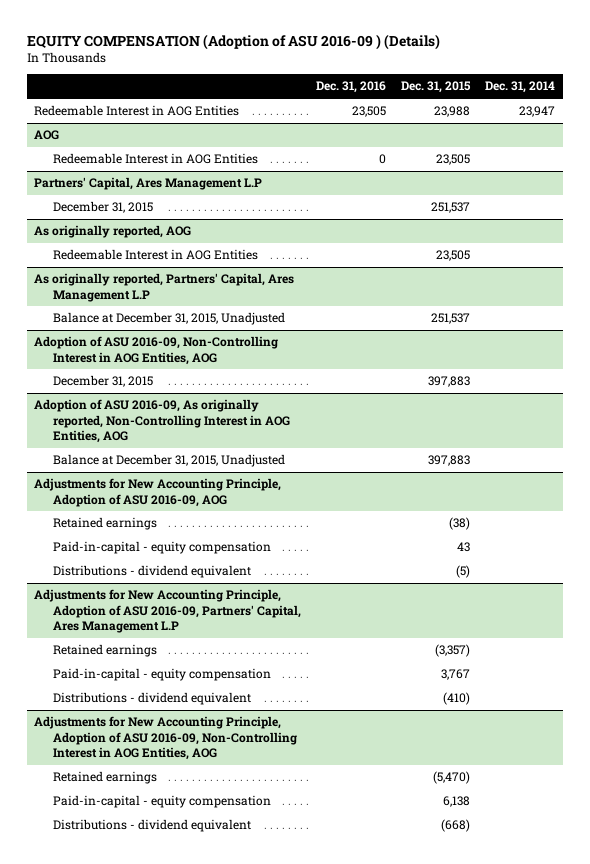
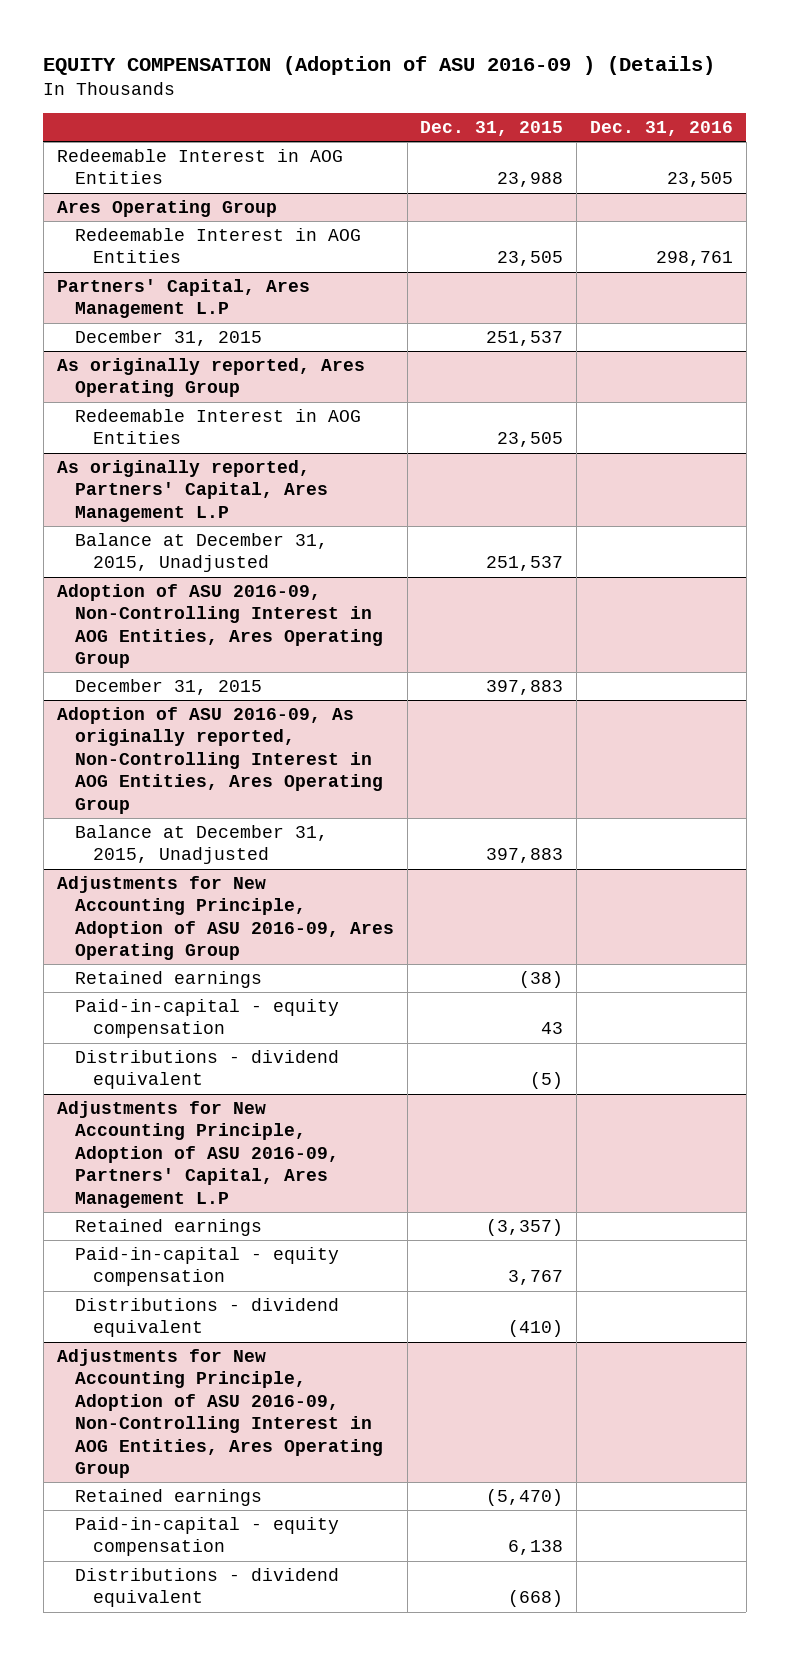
- | Dec. 31, 2016 | Dec. 31, 2015 | Dec. 31, 2014
+ | Dec. 31, 2015 | Dec. 31, 2016
- AOG
- Redeemable Interest in AOG Entities | 0 | 23,505 |
+ Ares Operating Group
+ Redeemable Interest in AOG Entities | 23,505 | 298,761
- As originally reported, AOG
+ As originally reported, Ares Operating Group
- Adoption of ASU 2016-09, Non-Controlling Interest in AOG Entities, AOG
+ Adoption of ASU 2016-09, Non-Controlling Interest in AOG Entities, Ares Operating Group
- Adoption of ASU 2016-09, As originally reported, Non-Controlling Interest in AOG Entities, AOG
+ Adoption of ASU 2016-09, As originally reported, Non-Controlling Interest in AOG Entities, Ares Operating Group
- Adjustments for New Accounting Principle, Adoption of ASU 2016-09, AOG
+ Adjustments for New Accounting Principle, Adoption of ASU 2016-09, Ares Operating Group
- Adjustments for New Accounting Principle, Adoption of ASU 2016-09, Non-Controlling Interest in AOG Entities, AOG
+ Adjustments for New Accounting Principle, Adoption of ASU 2016-09, Non-Controlling Interest in AOG Entities, Ares Operating Group

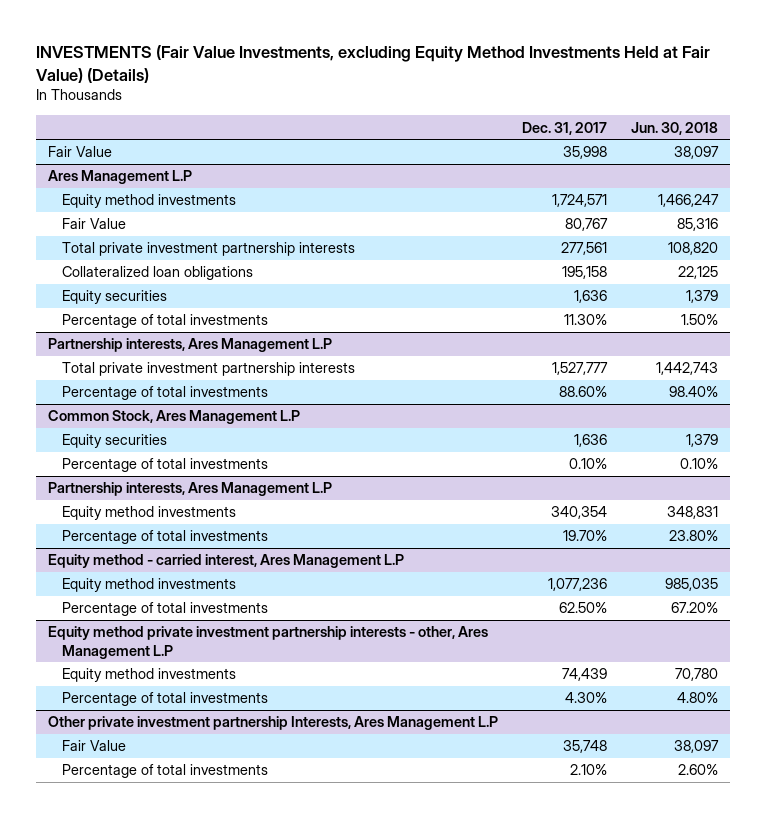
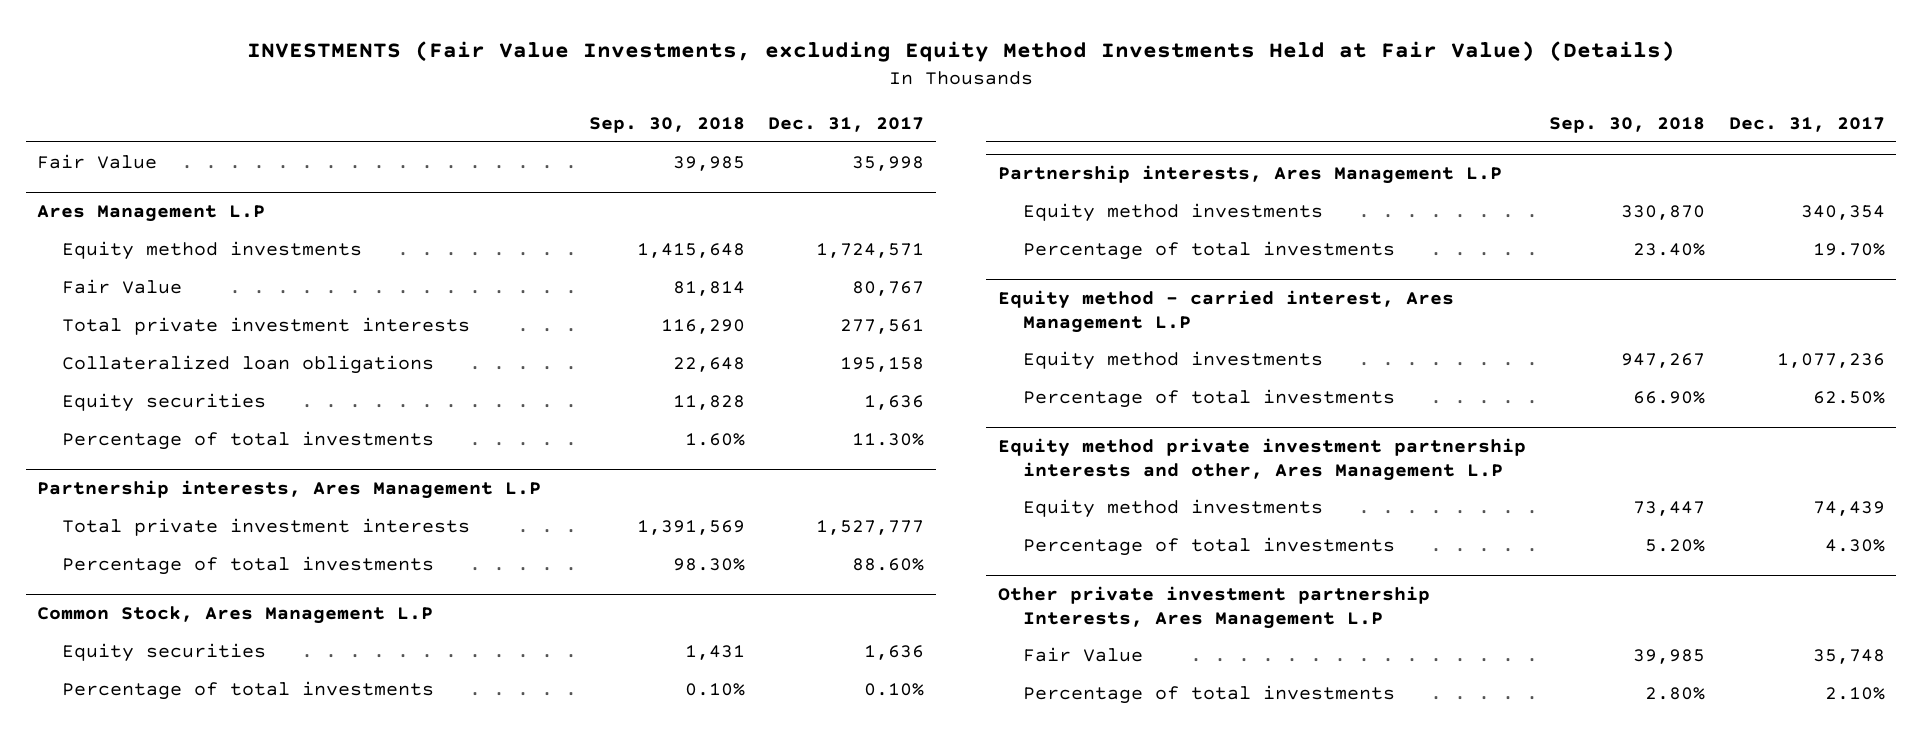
- | Dec. 31, 2017 | Jun. 30, 2018
+ | Sep. 30, 2018 | Dec. 31, 2017
@ Ares Management L.P
- Total private investment partnership interests | 277,561 | 108,820
+ Total private investment interests | 116,290 | 277,561
@ Partnership interests, Ares Management L.P
- Total private investment partnership interests | 1,527,777 | 1,442,743
+ Total private investment interests | 1,391,569 | 1,527,777
- Equity method private investment partnership interests - other, Ares Management L.P
+ Equity method private investment partnership interests and other, Ares Management L.P

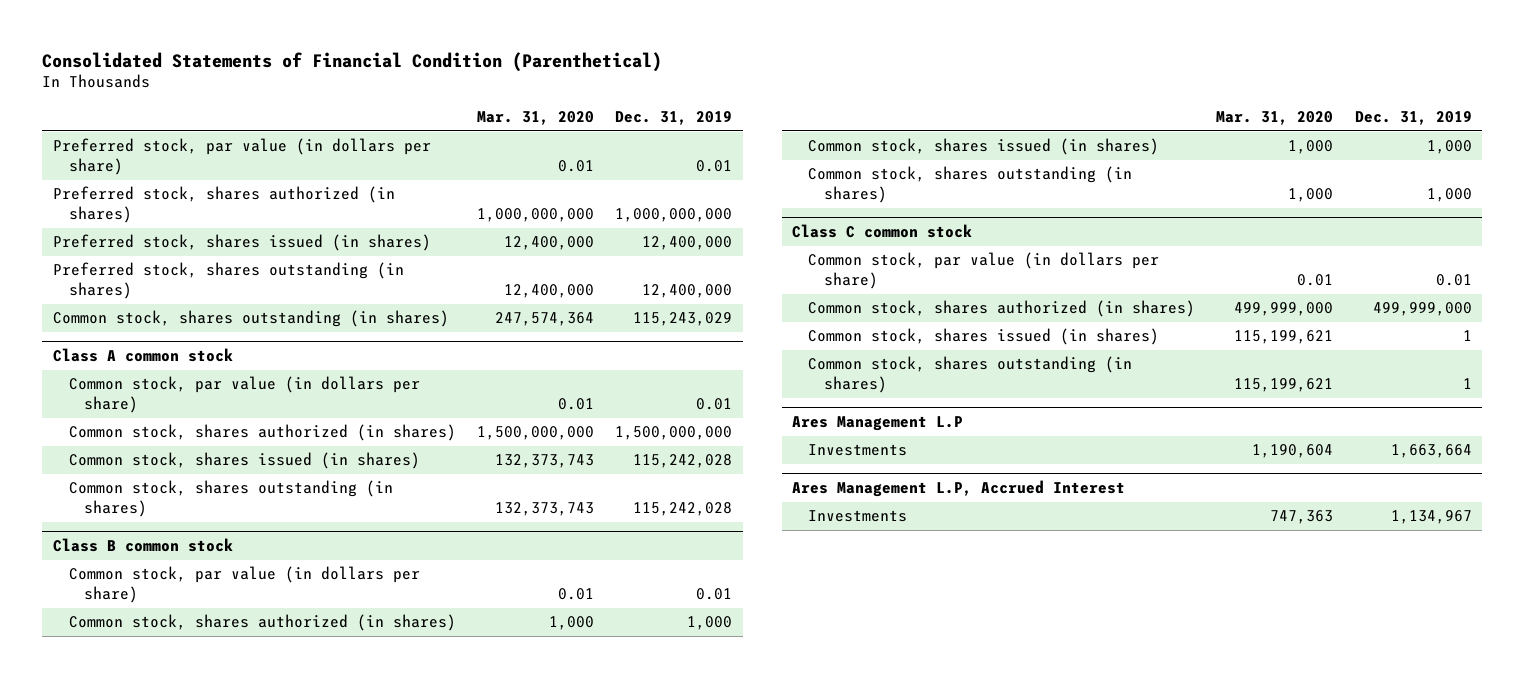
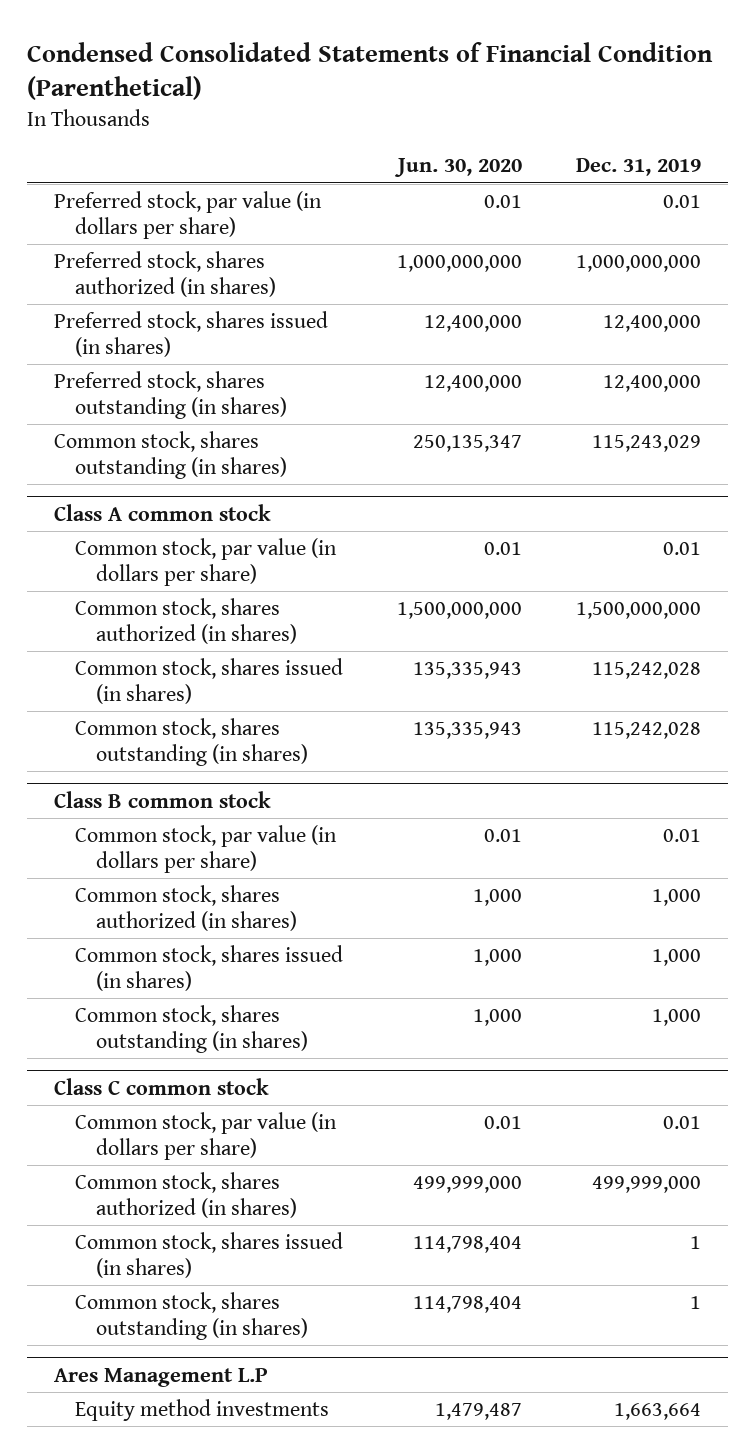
- Consolidated Statements of Financial Condition (Parenthetical)
+ Condensed Consolidated Statements of Financial Condition (Parenthetical)
- | Mar. 31, 2020 | Dec. 31, 2019
+ | Jun. 30, 2020 | Dec. 31, 2019
@ Ares Management L.P
- Investments | 1,190,604 | 1,663,664
- Ares Management L.P, Accrued Interest
- Investments | 747,363 | 1,134,967
@ Ares Management L.P
+ Equity method investments | 1,479,487 | 1,663,664

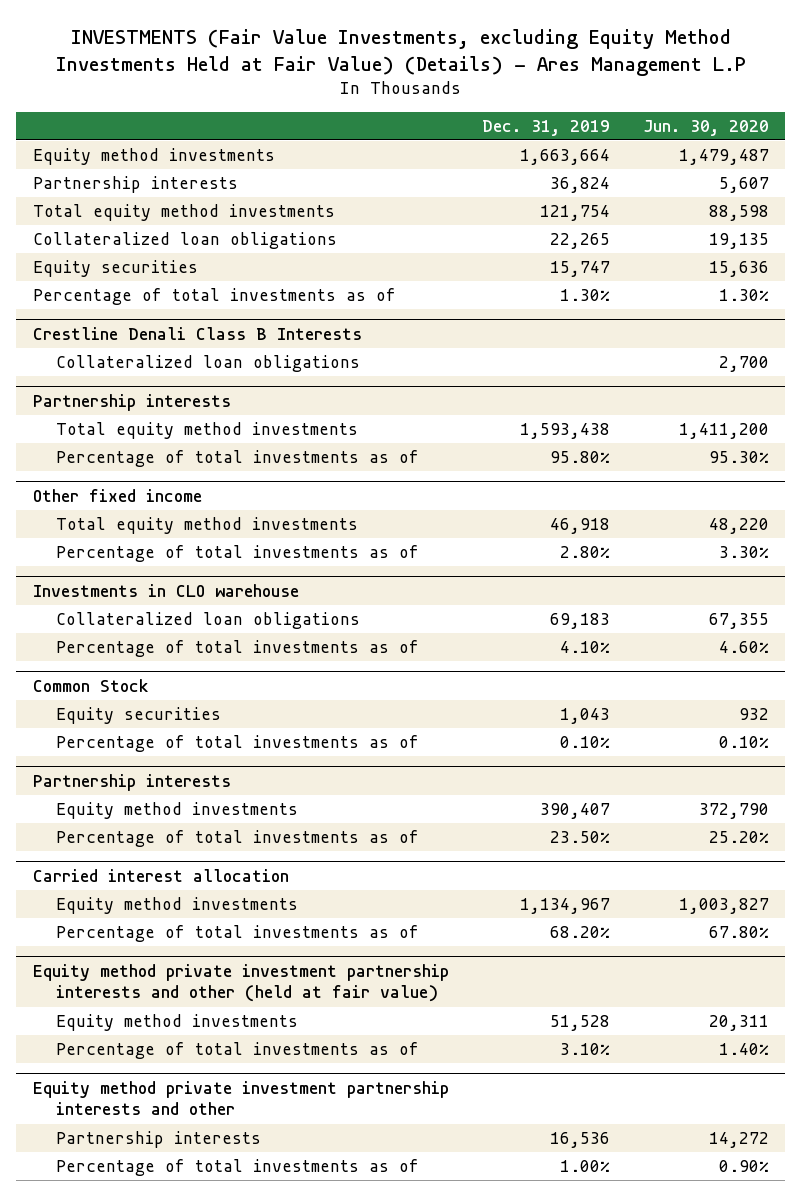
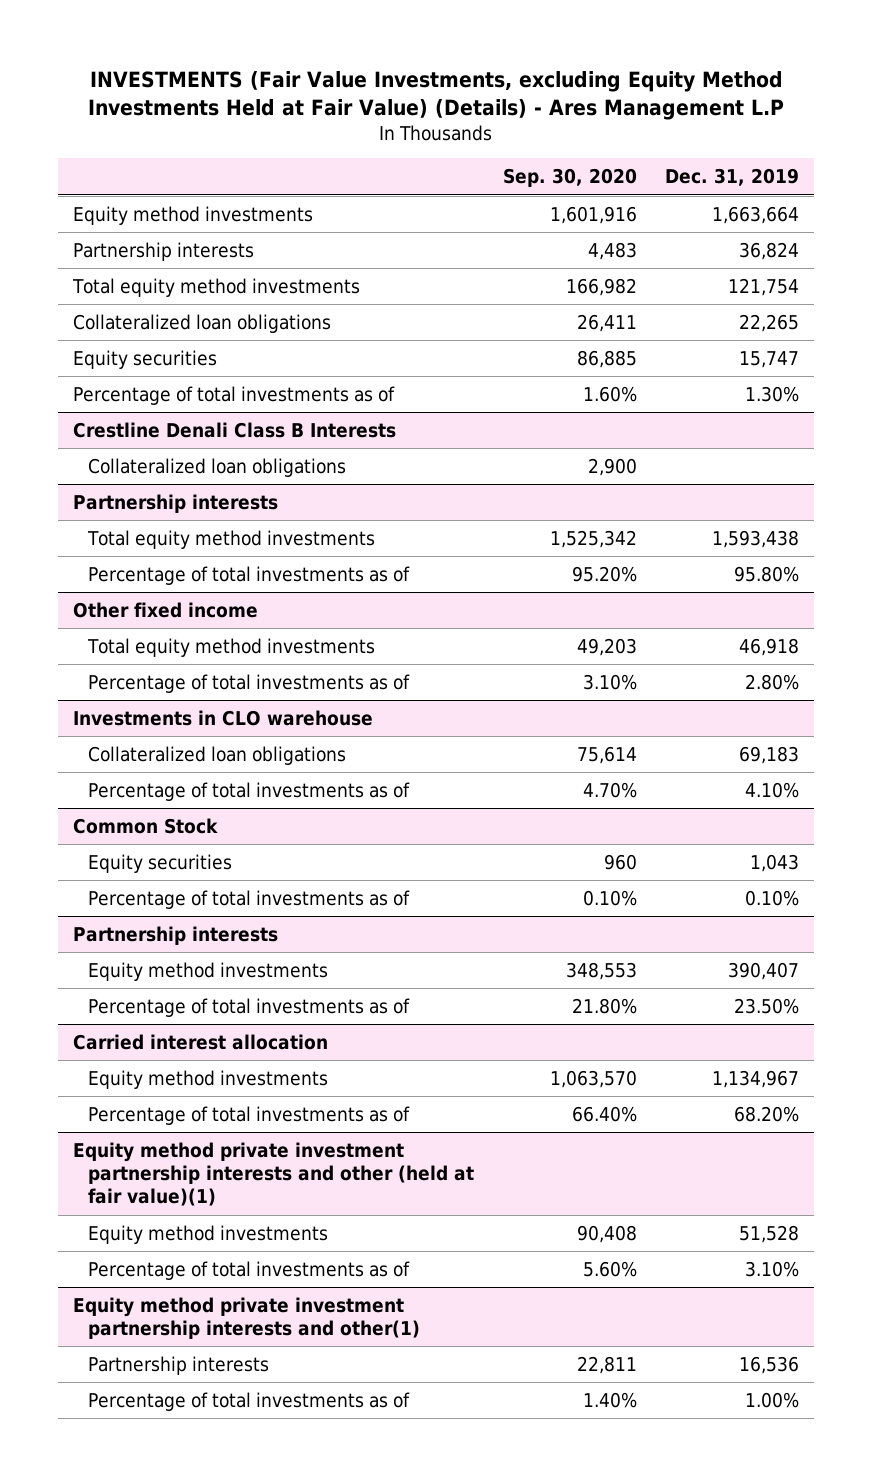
- | Dec. 31, 2019 | Jun. 30, 2020
+ | Sep. 30, 2020 | Dec. 31, 2019
- Equity method private investment partnership interests and other (held at fair value)
+ Equity method private investment partnership interests and other (held at fair value)(1)
- Equity method private investment partnership interests and other
+ Equity method private investment partnership interests and other(1)

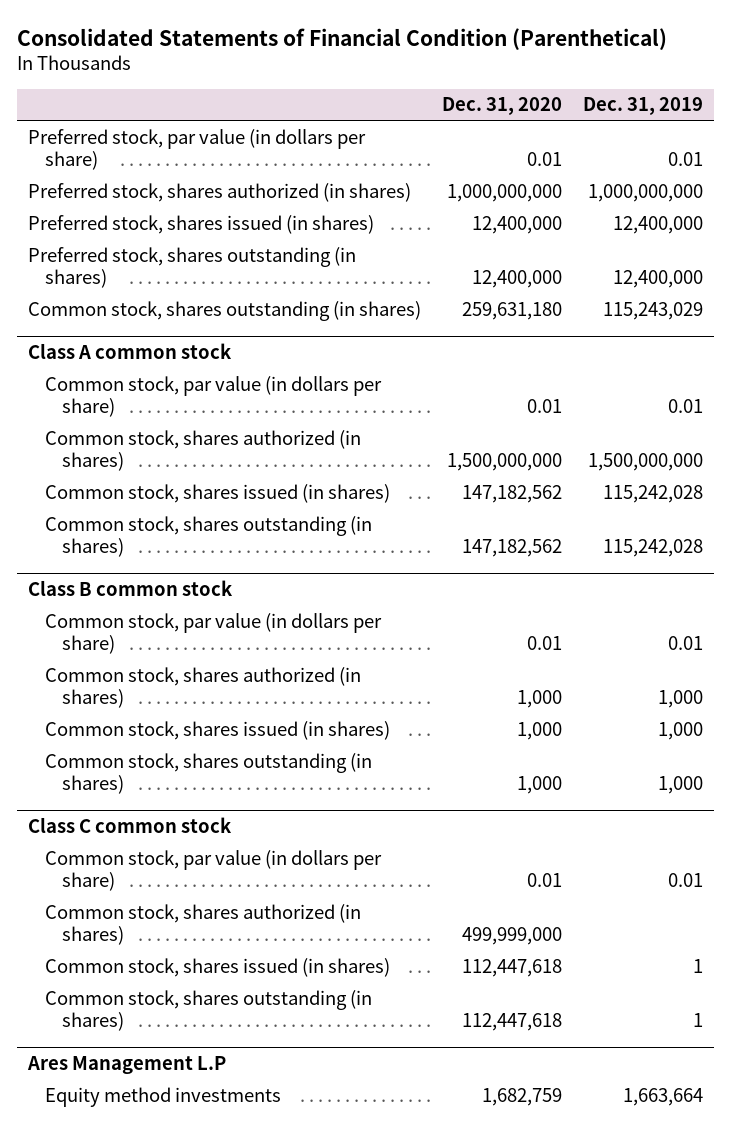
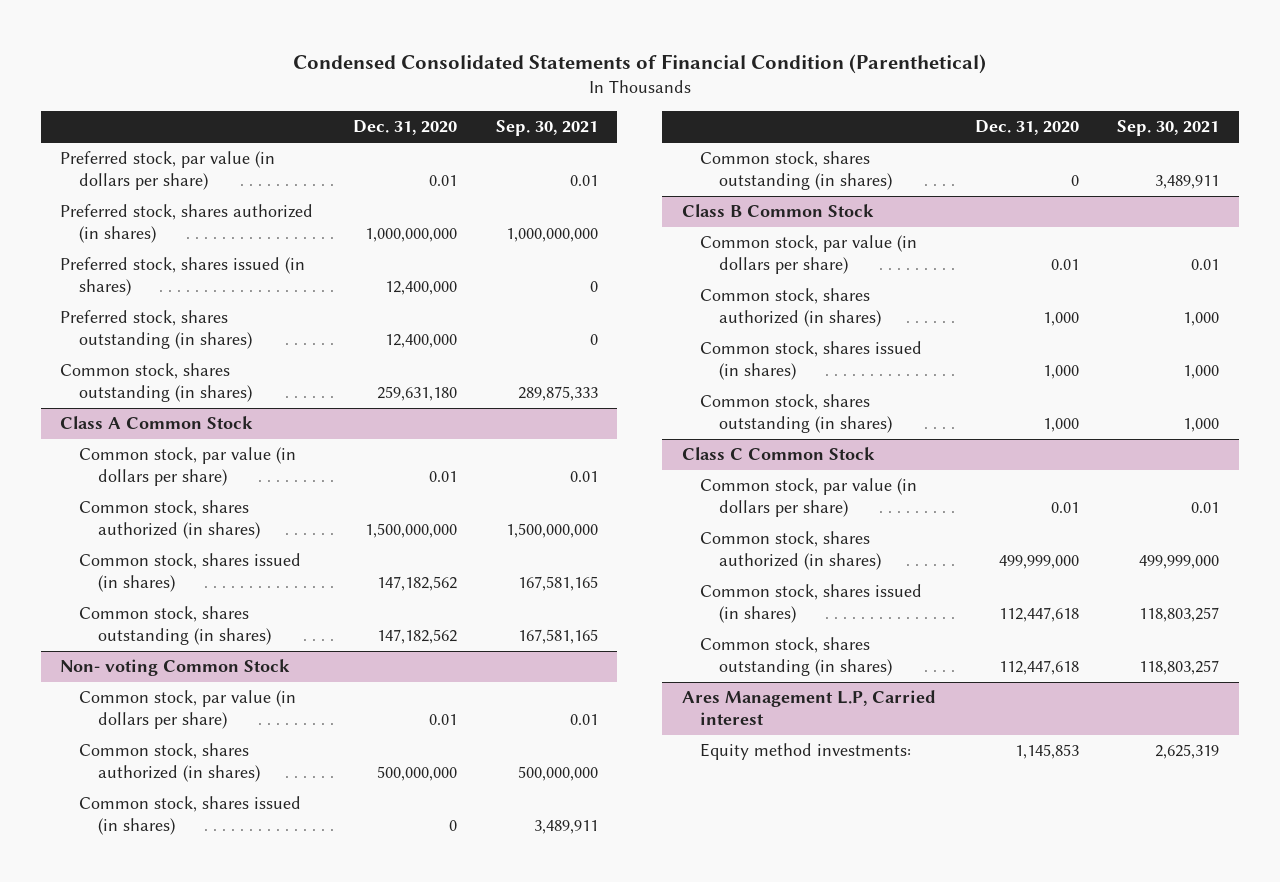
- Consolidated Statements of Financial Condition (Parenthetical)
+ Condensed Consolidated Statements of Financial Condition (Parenthetical)
- | Dec. 31, 2020 | Dec. 31, 2019
+ | Dec. 31, 2020 | Sep. 30, 2021
- Class A common stock
+ Class A Common Stock
- Class B common stock
+ Non- voting Common Stock
+ Common stock, shares authorized (in shares) | 500,000,000 | 500,000,000
+ Common stock, shares issued (in shares) | 0 | 3,489,911
+ Common stock, shares outstanding (in shares) | 0 | 3,489,911
+ Class B Common Stock
+ Common stock, par value (in dollars per share) | 0.01 | 0.01
- Class C common stock
+ Class C Common Stock
- Ares Management L.P
- Equity method investments | 1,682,759 | 1,663,664
+ Ares Management L.P, Carried interest
+ Equity method investments: | 1,145,853 | 2,625,319

